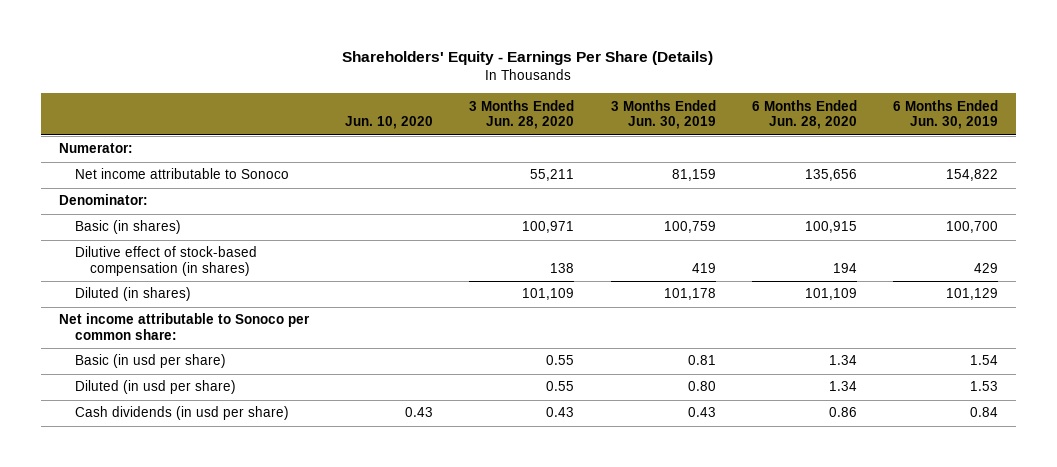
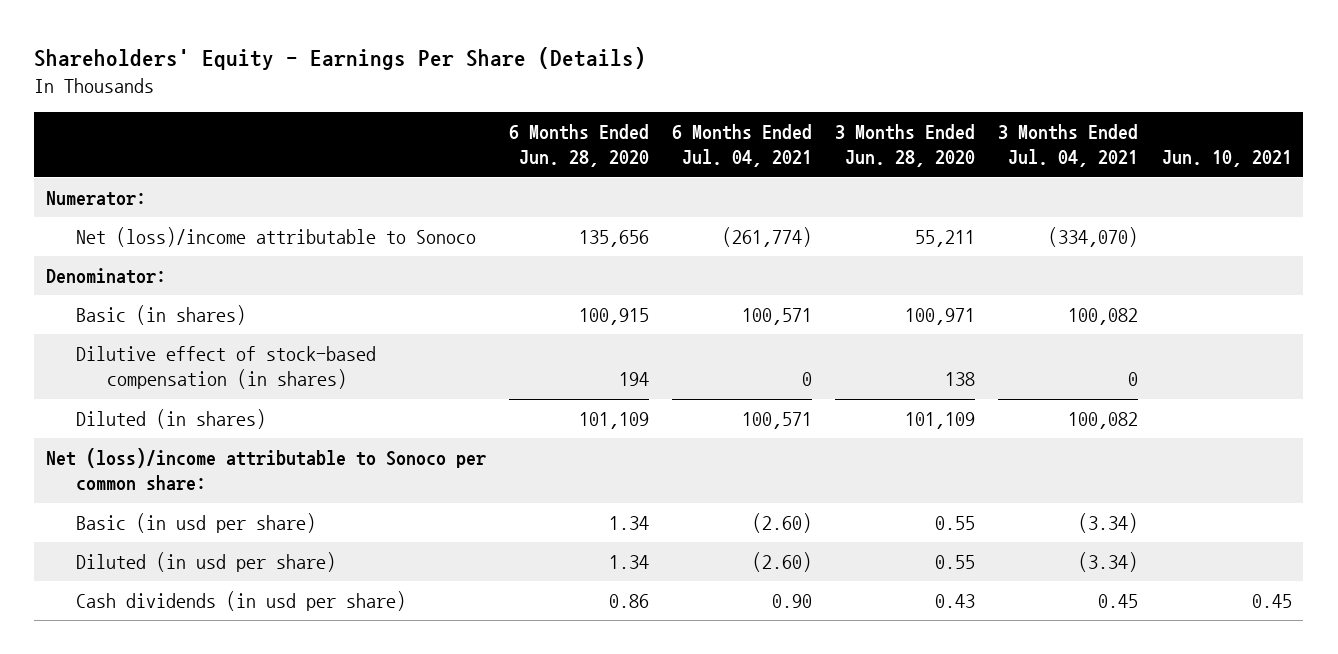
- | Jun. 10, 2020 | 3 Months Ended Jun. 28, 2020 | 3 Months Ended Jun. 30, 2019 | 6 Months Ended Jun. 28, 2020 | 6 Months Ended Jun. 30, 2019
+ | 6 Months Ended Jun. 28, 2020 | 6 Months Ended Jul. 04, 2021 | 3 Months Ended Jun. 28, 2020 | 3 Months Ended Jul. 04, 2021 | Jun. 10, 2021
- Net income attributable to Sonoco | | 55,211 | 81,159 | 135,656 | 154,822
+ Net (loss)/income attributable to Sonoco | 135,656 | (261,774) | 55,211 | (334,070) |
- Net income attributable to Sonoco per common share:
+ Net (loss)/income attributable to Sonoco per common share:

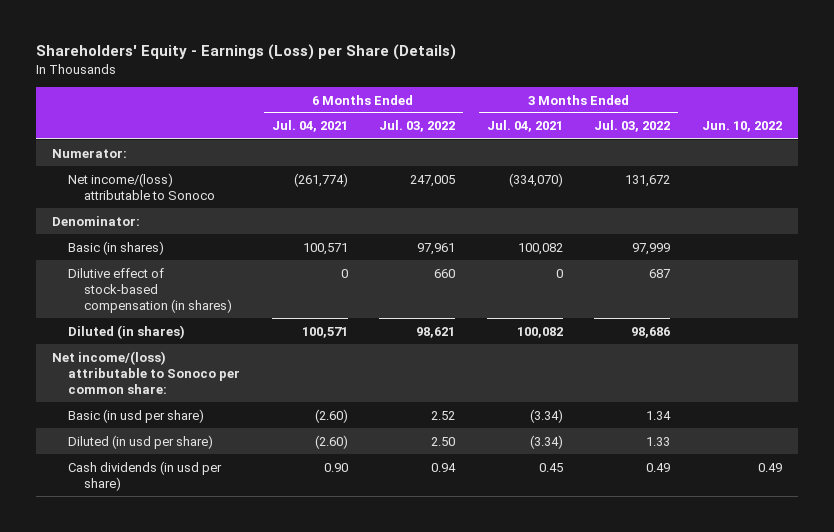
- Shareholders' Equity - Earnings Per Share (Details)
+ Shareholders' Equity - Earnings (Loss) per Share (Details)
- | 6 Months Ended Jun. 28, 2020 | 6 Months Ended Jul. 04, 2021 | 3 Months Ended Jun. 28, 2020 | 3 Months Ended Jul. 04, 2021 | Jun. 10, 2021
+ | 6 Months Ended Jul. 04, 2021 | 6 Months Ended Jul. 03, 2022 | 3 Months Ended Jul. 04, 2021 | 3 Months Ended Jul. 03, 2022 | Jun. 10, 2022
- Net (loss)/income attributable to Sonoco | 135,656 | (261,774) | 55,211 | (334,070) |
+ Net income/(loss) attributable to Sonoco | (261,774) | 247,005 | (334,070) | 131,672 |
- Net (loss)/income attributable to Sonoco per common share:
+ Net income/(loss) attributable to Sonoco per common share:

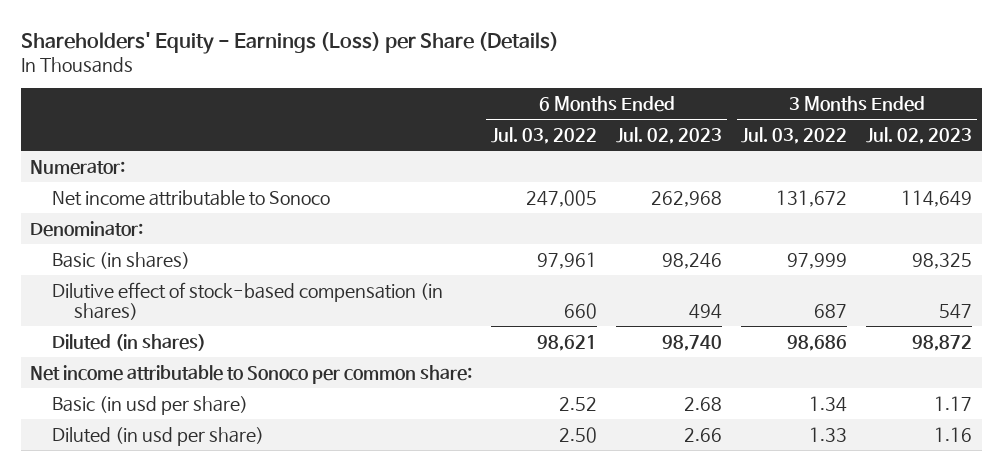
- | 6 Months Ended Jul. 04, 2021 | 6 Months Ended Jul. 03, 2022 | 3 Months Ended Jul. 04, 2021 | 3 Months Ended Jul. 03, 2022 | Jun. 10, 2022
+ | 6 Months Ended Jul. 03, 2022 | 6 Months Ended Jul. 02, 2023 | 3 Months Ended Jul. 03, 2022 | 3 Months Ended Jul. 02, 2023
- Net income/(loss) attributable to Sonoco | (261,774) | 247,005 | (334,070) | 131,672 |
+ Net income attributable to Sonoco | 247,005 | 262,968 | 131,672 | 114,649
- Net income/(loss) attributable to Sonoco per common share:
+ Net income attributable to Sonoco per common share:
- Cash dividends (in usd per share) | 0.90 | 0.94 | 0.45 | 0.49 | 0.49

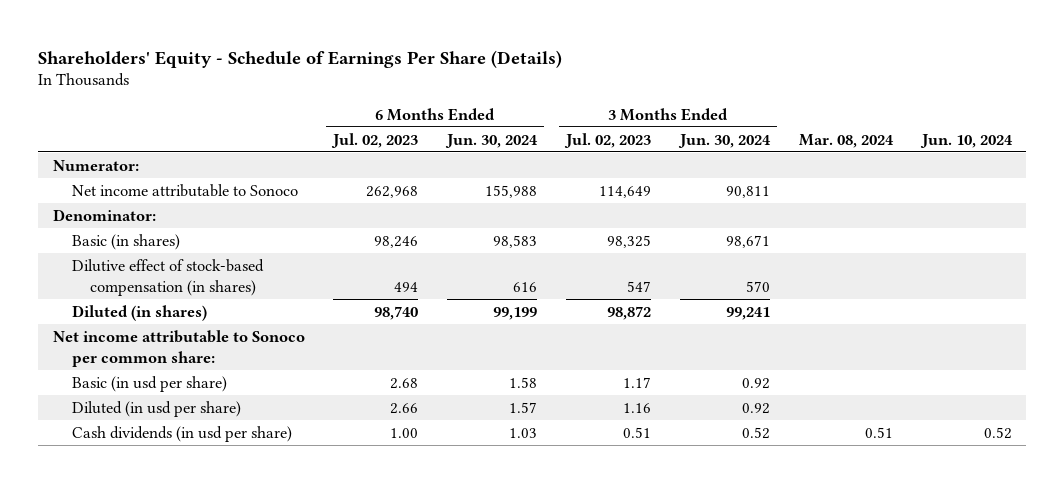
- Shareholders' Equity - Earnings (Loss) per Share (Details)
+ Shareholders' Equity - Schedule of Earnings Per Share (Details)
- | 6 Months Ended Jul. 03, 2022 | 6 Months Ended Jul. 02, 2023 | 3 Months Ended Jul. 03, 2022 | 3 Months Ended Jul. 02, 2023
+ | 6 Months Ended Jul. 02, 2023 | 6 Months Ended Jun. 30, 2024 | 3 Months Ended Jul. 02, 2023 | 3 Months Ended Jun. 30, 2024 | Mar. 08, 2024 | Jun. 10, 2024
+ Cash dividends (in usd per share) | 1.00 | 1.03 | 0.51 | 0.52 | 0.51 | 0.52

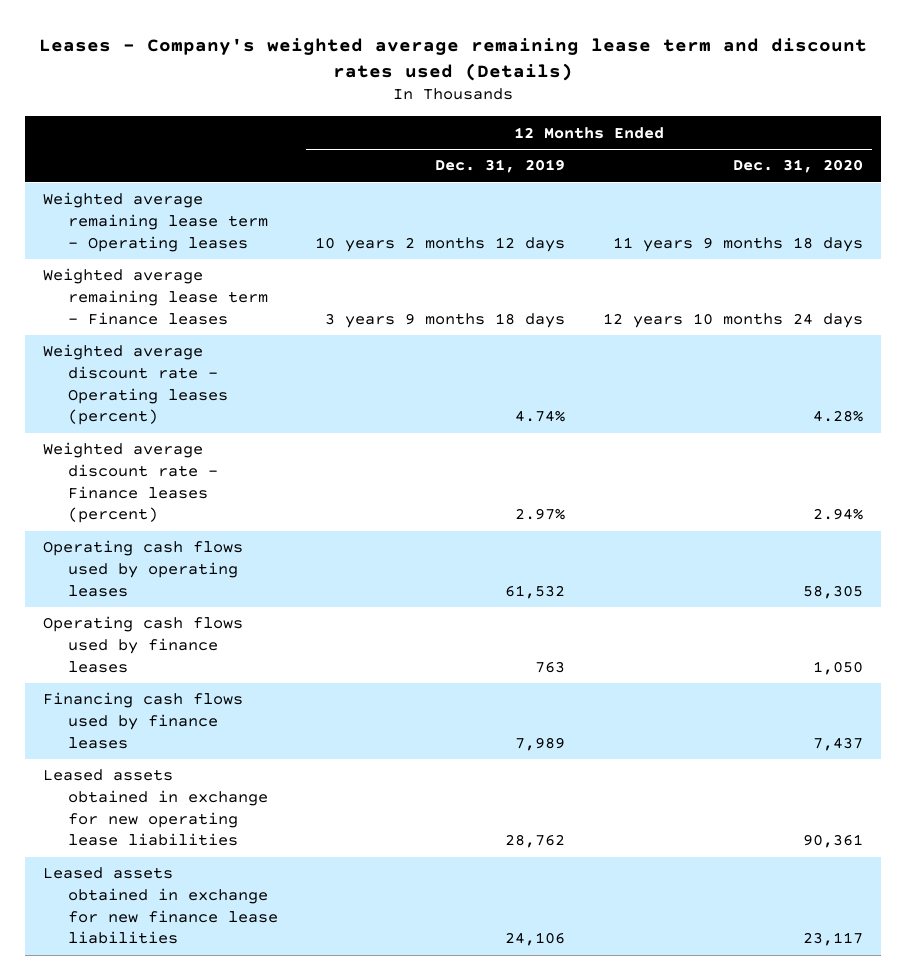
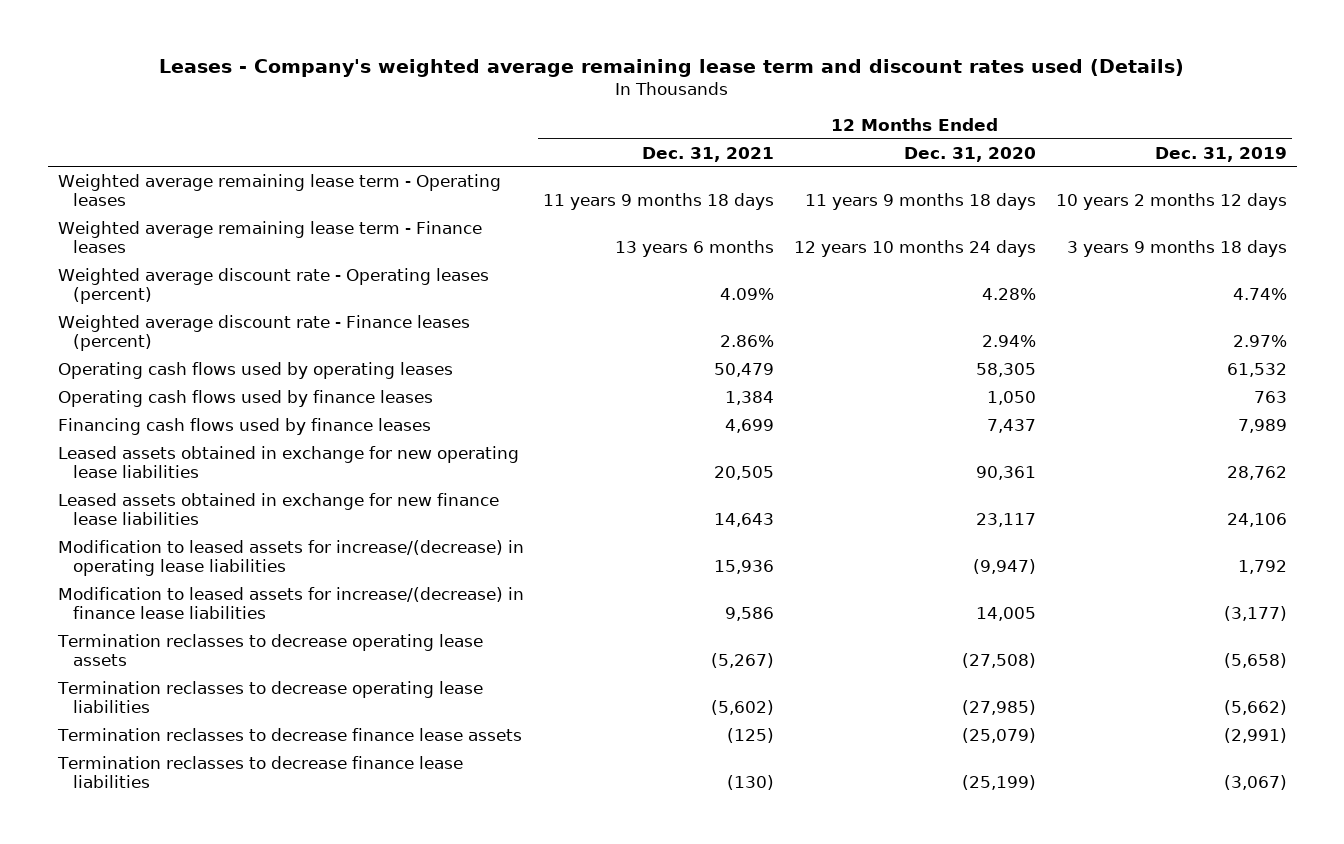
- | 12 Months Ended Dec. 31, 2019 | 12 Months Ended Dec. 31, 2020
+ | 12 Months Ended Dec. 31, 2021 | 12 Months Ended Dec. 31, 2020 | 12 Months Ended Dec. 31, 2019
+ Modification to leased assets for increase/(decrease) in operating lease liabilities | 15,936 | (9,947) | 1,792
+ Modification to leased assets for increase/(decrease) in finance lease liabilities | 9,586 | 14,005 | (3,177)
+ Termination reclasses to decrease operating lease assets | (5,267) | (27,508) | (5,658)
+ Termination reclasses to decrease operating lease liabilities | (5,602) | (27,985) | (5,662)
+ Termination reclasses to decrease finance lease assets | (125) | (25,079) | (2,991)
+ Termination reclasses to decrease finance lease liabilities | (130) | (25,199) | (3,067)

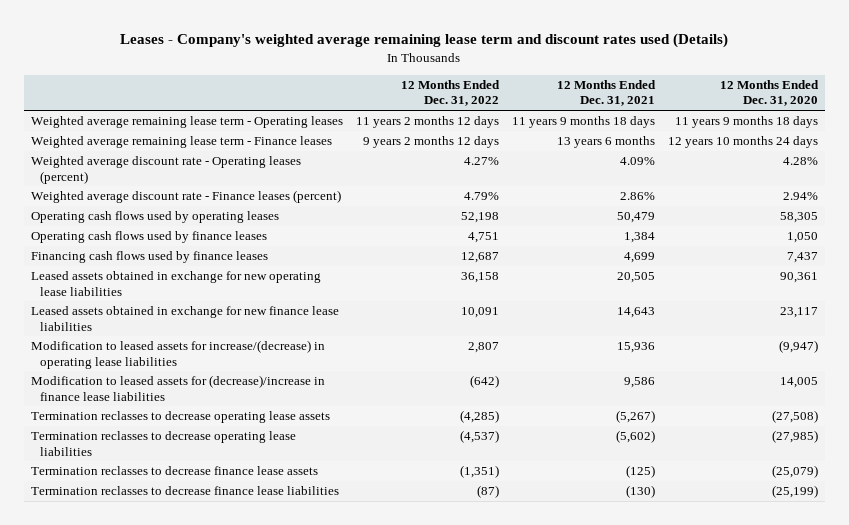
- | 12 Months Ended Dec. 31, 2021 | 12 Months Ended Dec. 31, 2020 | 12 Months Ended Dec. 31, 2019
+ | 12 Months Ended Dec. 31, 2022 | 12 Months Ended Dec. 31, 2021 | 12 Months Ended Dec. 31, 2020
- Modification to leased assets for increase/(decrease) in finance lease liabilities | 9,586 | 14,005 | (3,177)
+ Modification to leased assets for (decrease)/increase in finance lease liabilities | (642) | 9,586 | 14,005

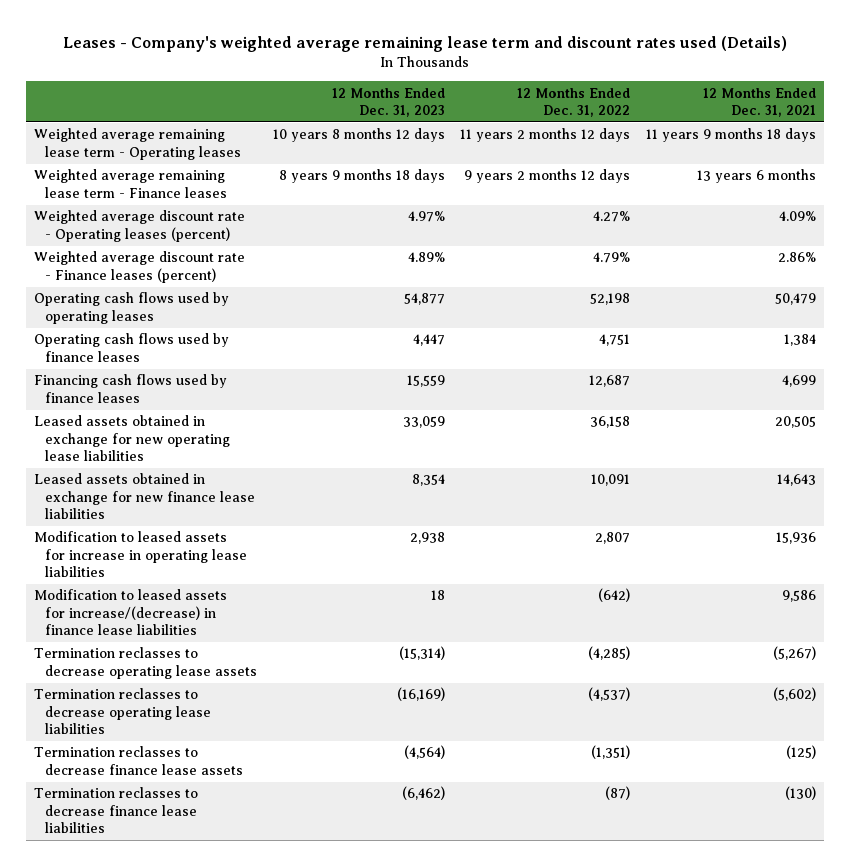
- | 12 Months Ended Dec. 31, 2022 | 12 Months Ended Dec. 31, 2021 | 12 Months Ended Dec. 31, 2020
+ | 12 Months Ended Dec. 31, 2023 | 12 Months Ended Dec. 31, 2022 | 12 Months Ended Dec. 31, 2021
- Modification to leased assets for increase/(decrease) in operating lease liabilities | 2,807 | 15,936 | (9,947)
- Modification to leased assets for (decrease)/increase in finance lease liabilities | (642) | 9,586 | 14,005
+ Modification to leased assets for increase in operating lease liabilities | 2,938 | 2,807 | 15,936
+ Modification to leased assets for increase/(decrease) in finance lease liabilities | 18 | (642) | 9,586

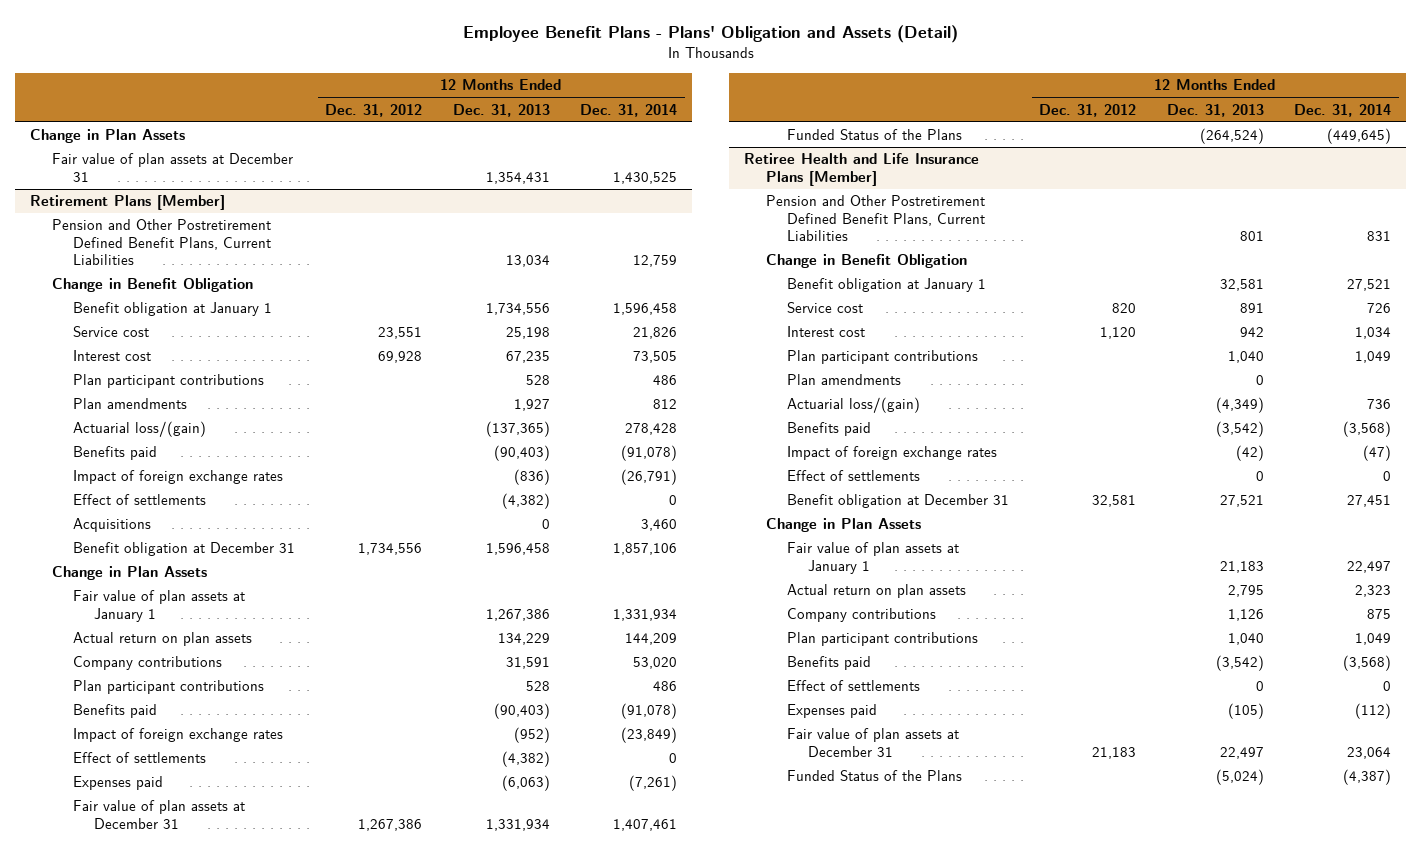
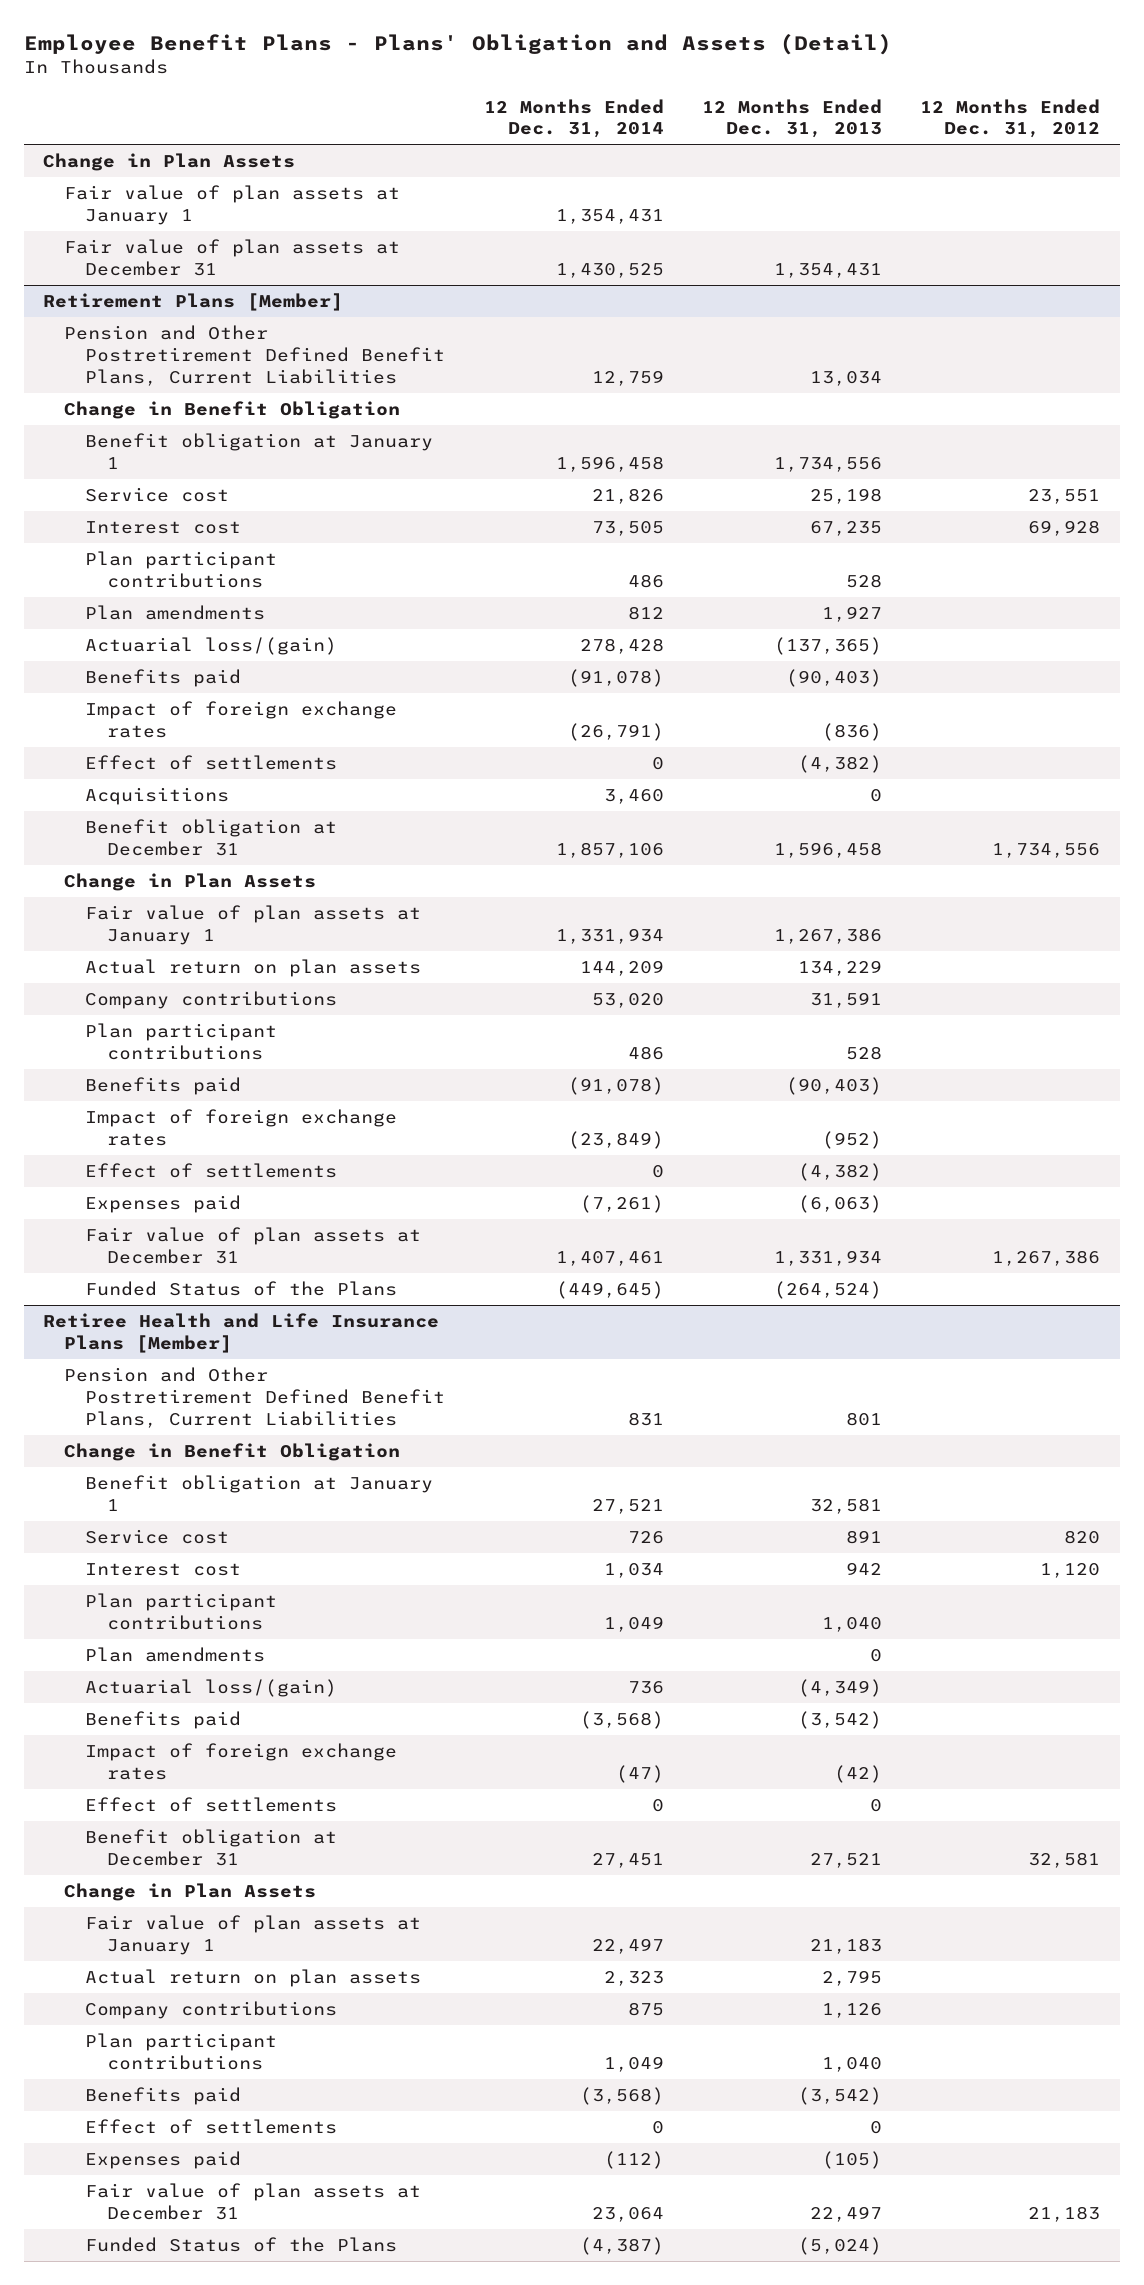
- | 12 Months Ended Dec. 31, 2012 | 12 Months Ended Dec. 31, 2013 | 12 Months Ended Dec. 31, 2014
+ | 12 Months Ended Dec. 31, 2014 | 12 Months Ended Dec. 31, 2013 | 12 Months Ended Dec. 31, 2012
+ Fair value of plan assets at January 1 | 1,354,431 | |

